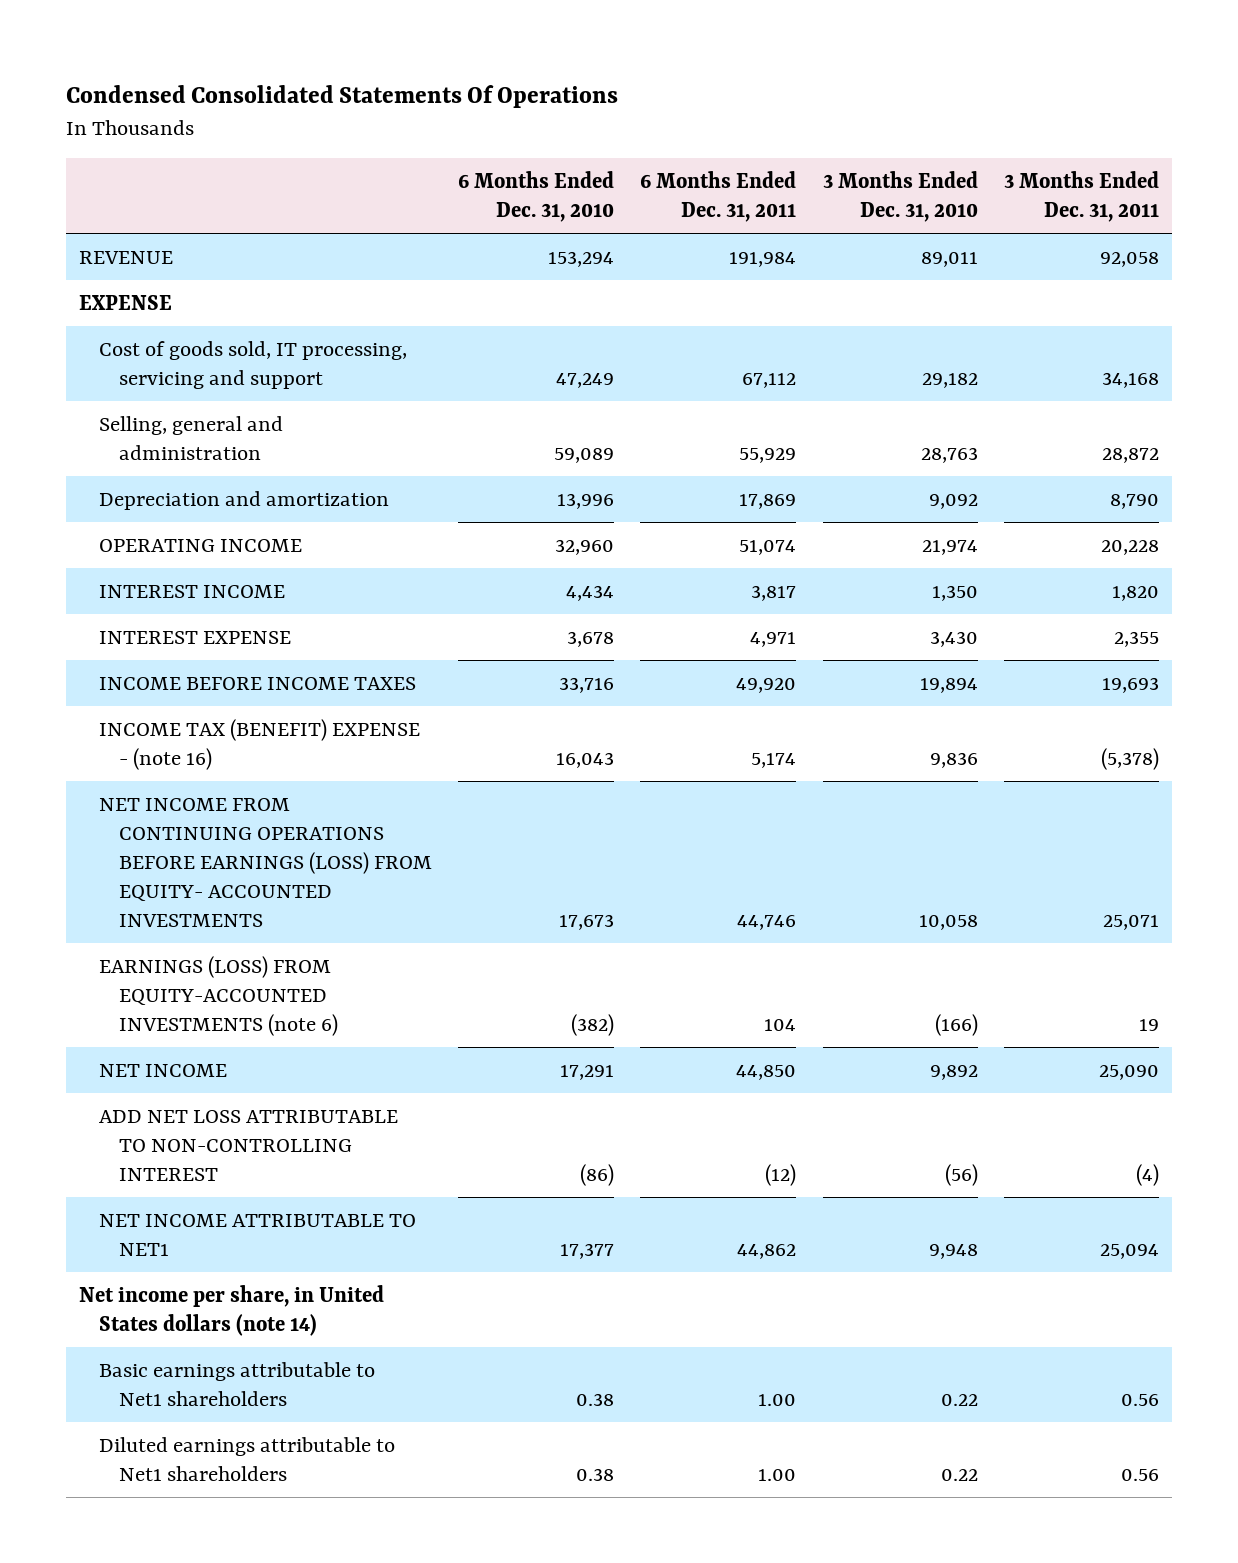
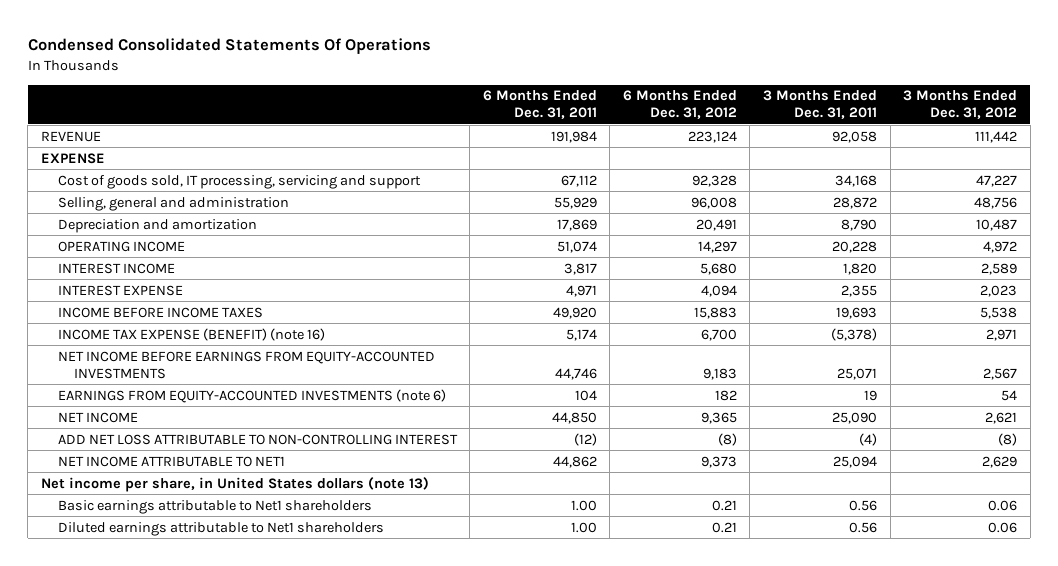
- | 6 Months Ended Dec. 31, 2010 | 6 Months Ended Dec. 31, 2011 | 3 Months Ended Dec. 31, 2010 | 3 Months Ended Dec. 31, 2011
+ | 6 Months Ended Dec. 31, 2011 | 6 Months Ended Dec. 31, 2012 | 3 Months Ended Dec. 31, 2011 | 3 Months Ended Dec. 31, 2012
- INCOME TAX (BENEFIT) EXPENSE - (note 16) | 16,043 | 5,174 | 9,836 | (5,378)
- NET INCOME FROM CONTINUING OPERATIONS BEFORE EARNINGS (LOSS) FROM EQUITY- ACCOUNTED INVESTMENTS | 17,673 | 44,746 | 10,058 | 25,071
- EARNINGS (LOSS) FROM EQUITY-ACCOUNTED INVESTMENTS (note 6) | (382) | 104 | (166) | 19
+ INCOME TAX EXPENSE (BENEFIT) (note 16) | 5,174 | 6,700 | (5,378) | 2,971
+ NET INCOME BEFORE EARNINGS FROM EQUITY-ACCOUNTED INVESTMENTS | 44,746 | 9,183 | 25,071 | 2,567
+ EARNINGS FROM EQUITY-ACCOUNTED INVESTMENTS (note 6) | 104 | 182 | 19 | 54
- Net income per share, in United States dollars (note 14)
+ Net income per share, in United States dollars (note 13)

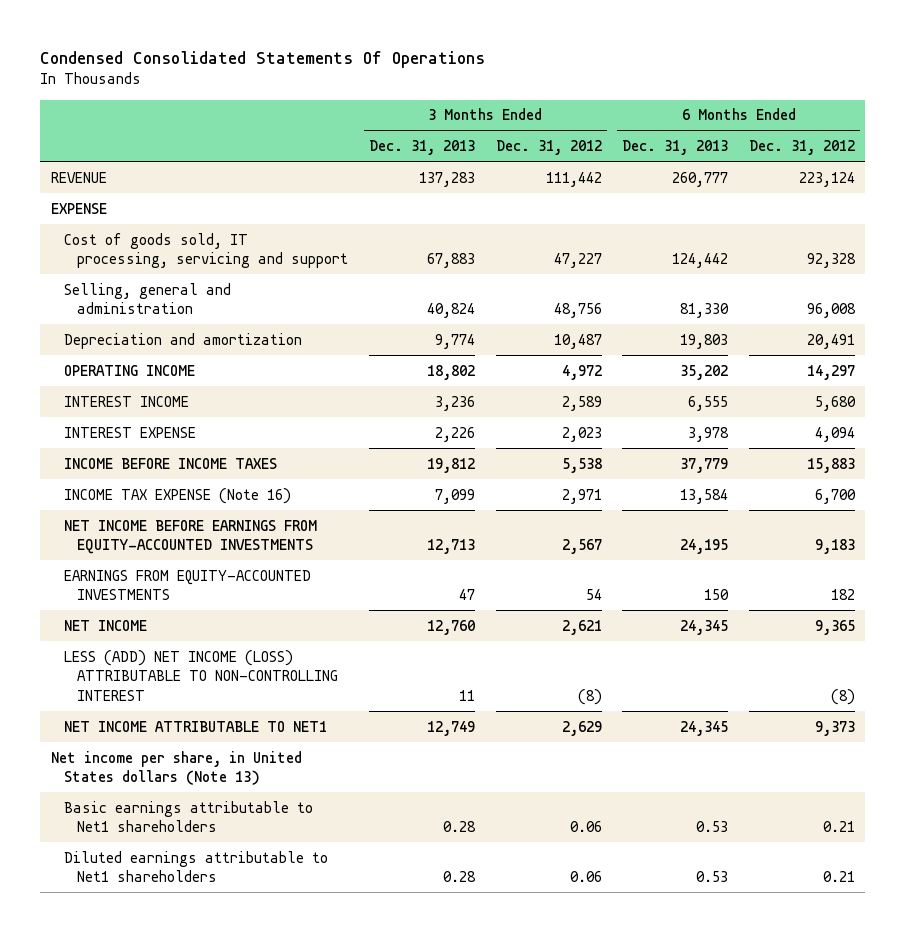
- | 6 Months Ended Dec. 31, 2011 | 6 Months Ended Dec. 31, 2012 | 3 Months Ended Dec. 31, 2011 | 3 Months Ended Dec. 31, 2012
+ | 3 Months Ended Dec. 31, 2013 | 3 Months Ended Dec. 31, 2012 | 6 Months Ended Dec. 31, 2013 | 6 Months Ended Dec. 31, 2012
- INCOME TAX EXPENSE (BENEFIT) (note 16) | 5,174 | 6,700 | (5,378) | 2,971
+ INCOME TAX EXPENSE (Note 16) | 7,099 | 2,971 | 13,584 | 6,700
- EARNINGS FROM EQUITY-ACCOUNTED INVESTMENTS (note 6) | 104 | 182 | 19 | 54
+ EARNINGS FROM EQUITY-ACCOUNTED INVESTMENTS | 47 | 54 | 150 | 182
- ADD NET LOSS ATTRIBUTABLE TO NON-CONTROLLING INTEREST | (12) | (8) | (4) | (8)
+ LESS (ADD) NET INCOME (LOSS) ATTRIBUTABLE TO NON-CONTROLLING INTEREST | 11 | (8) | | (8)
- Net income per share, in United States dollars (note 13)
+ Net income per share, in United States dollars (Note 13)

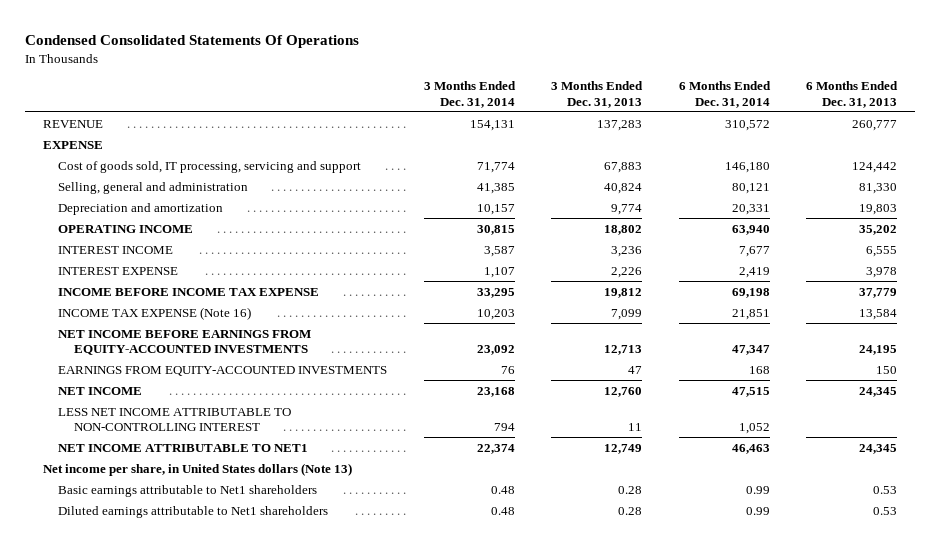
- | 3 Months Ended Dec. 31, 2013 | 3 Months Ended Dec. 31, 2012 | 6 Months Ended Dec. 31, 2013 | 6 Months Ended Dec. 31, 2012
+ | 3 Months Ended Dec. 31, 2014 | 3 Months Ended Dec. 31, 2013 | 6 Months Ended Dec. 31, 2014 | 6 Months Ended Dec. 31, 2013
- INCOME BEFORE INCOME TAXES | 19,812 | 5,538 | 37,779 | 15,883
+ INCOME BEFORE INCOME TAX EXPENSE | 33,295 | 19,812 | 69,198 | 37,779
- LESS (ADD) NET INCOME (LOSS) ATTRIBUTABLE TO NON-CONTROLLING INTEREST | 11 | (8) | | (8)
+ LESS NET INCOME ATTRIBUTABLE TO NON-CONTROLLING INTEREST | 794 | 11 | 1,052 |

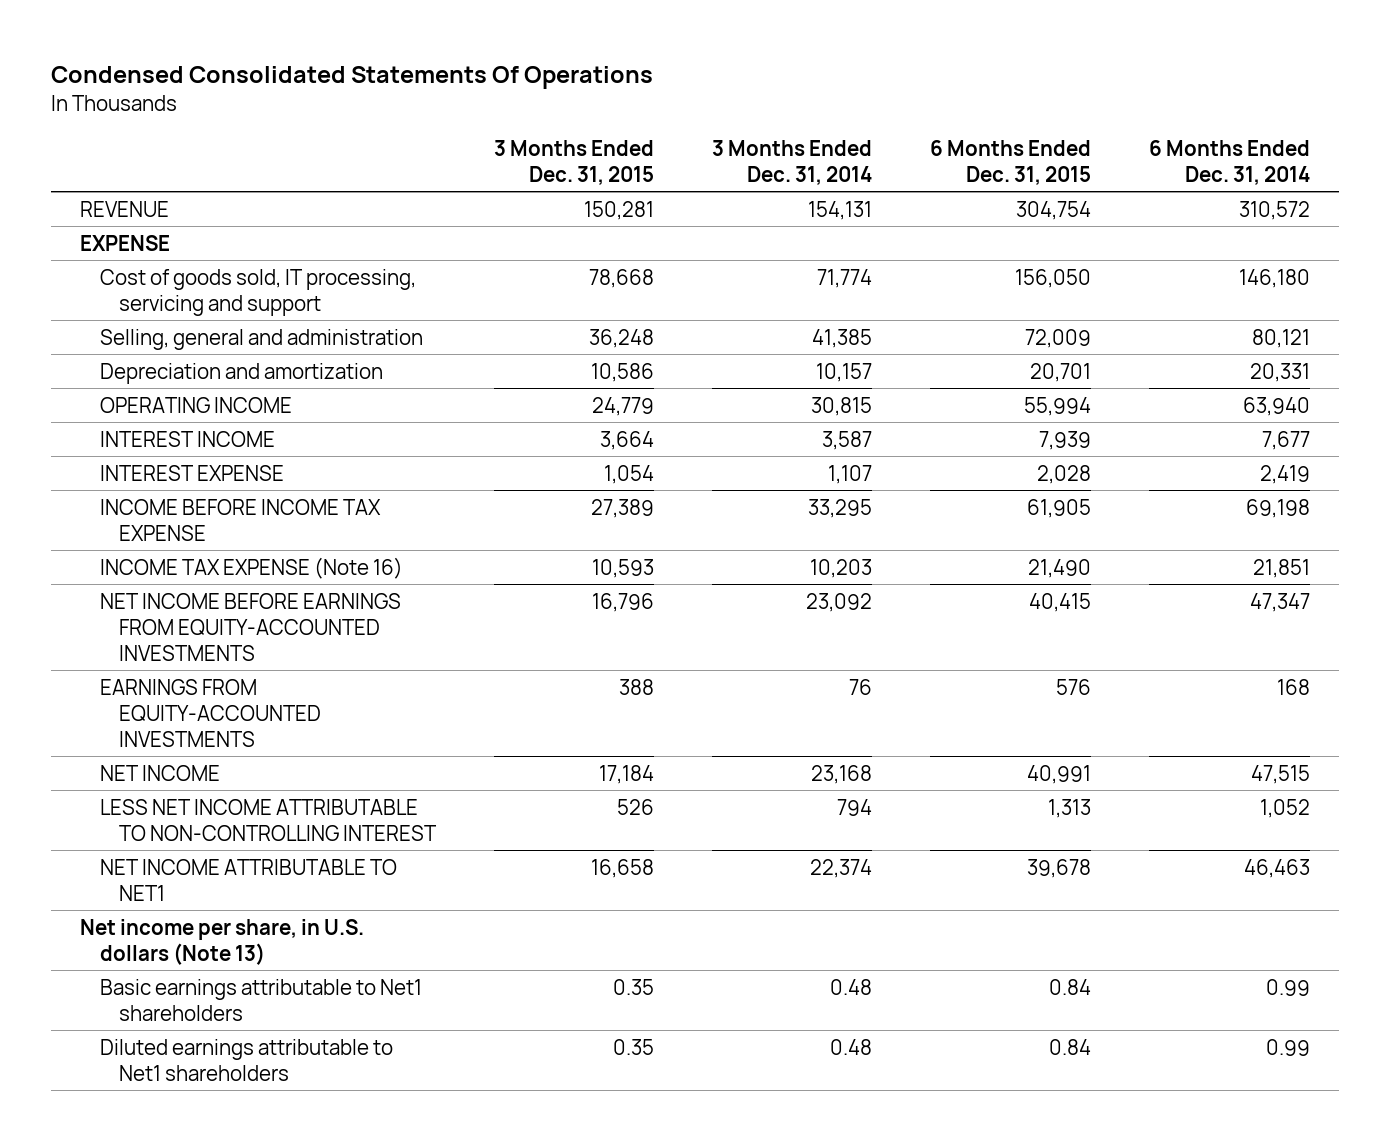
- | 3 Months Ended Dec. 31, 2014 | 3 Months Ended Dec. 31, 2013 | 6 Months Ended Dec. 31, 2014 | 6 Months Ended Dec. 31, 2013
+ | 3 Months Ended Dec. 31, 2015 | 3 Months Ended Dec. 31, 2014 | 6 Months Ended Dec. 31, 2015 | 6 Months Ended Dec. 31, 2014
- Net income per share, in United States dollars (Note 13)
+ Net income per share, in U.S. dollars (Note 13)

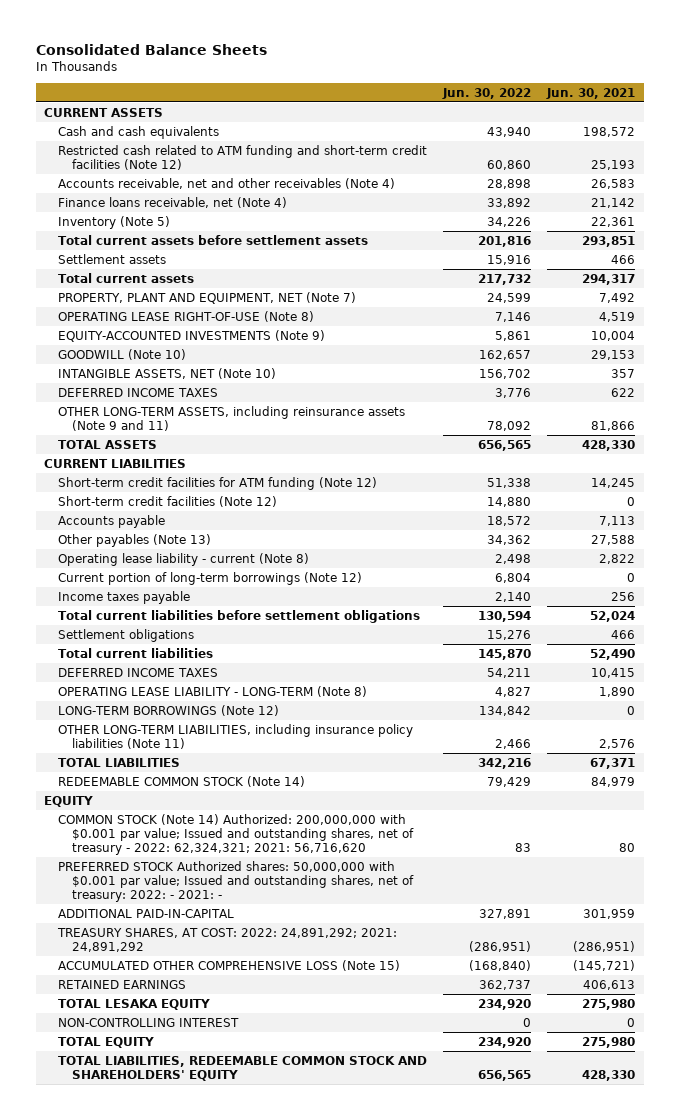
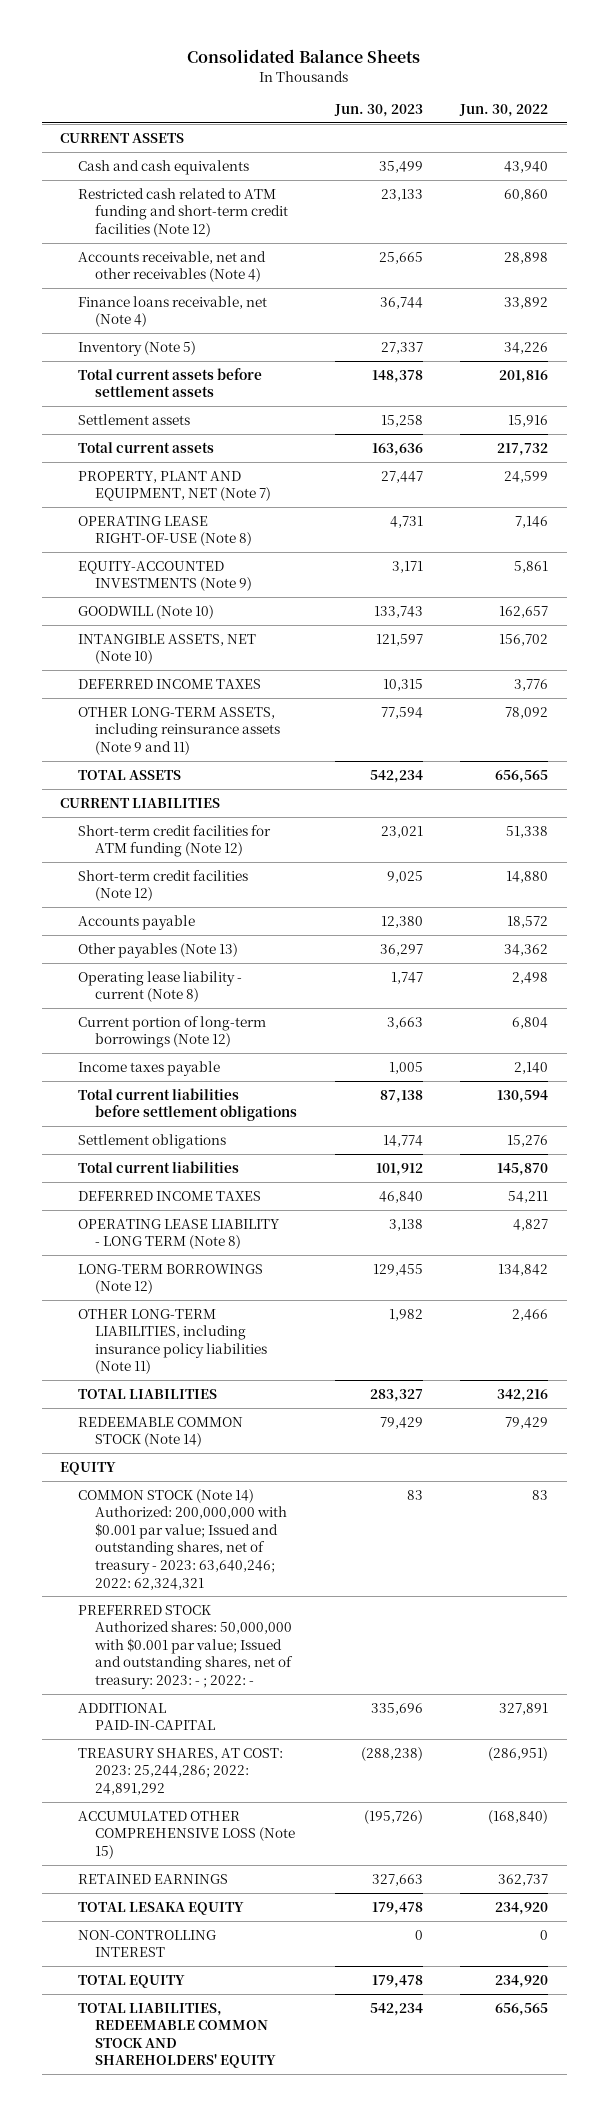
- | Jun. 30, 2022 | Jun. 30, 2021
+ | Jun. 30, 2023 | Jun. 30, 2022
- OPERATING LEASE LIABILITY - LONG-TERM (Note 8) | 4,827 | 1,890
+ OPERATING LEASE LIABILITY - LONG TERM (Note 8) | 3,138 | 4,827
- COMMON STOCK (Note 14) Authorized: 200,000,000 with $0.001 par value; Issued and outstanding shares, net of treasury - 2022: 62,324,321; 2021: 56,716,620 | 83 | 80
- PREFERRED STOCK Authorized shares: 50,000,000 with $0.001 par value; Issued and outstanding shares, net of treasury: 2022: - 2021: -
+ COMMON STOCK (Note 14) Authorized: 200,000,000 with $0.001 par value; Issued and outstanding shares, net of treasury - 2023: 63,640,246; 2022: 62,324,321 | 83 | 83
+ PREFERRED STOCK Authorized shares: 50,000,000 with $0.001 par value; Issued and outstanding shares, net of treasury: 2023: - ; 2022: -
- TREASURY SHARES, AT COST: 2022: 24,891,292; 2021: 24,891,292 | (286,951) | (286,951)
+ TREASURY SHARES, AT COST: 2023: 25,244,286; 2022: 24,891,292 | (288,238) | (286,951)

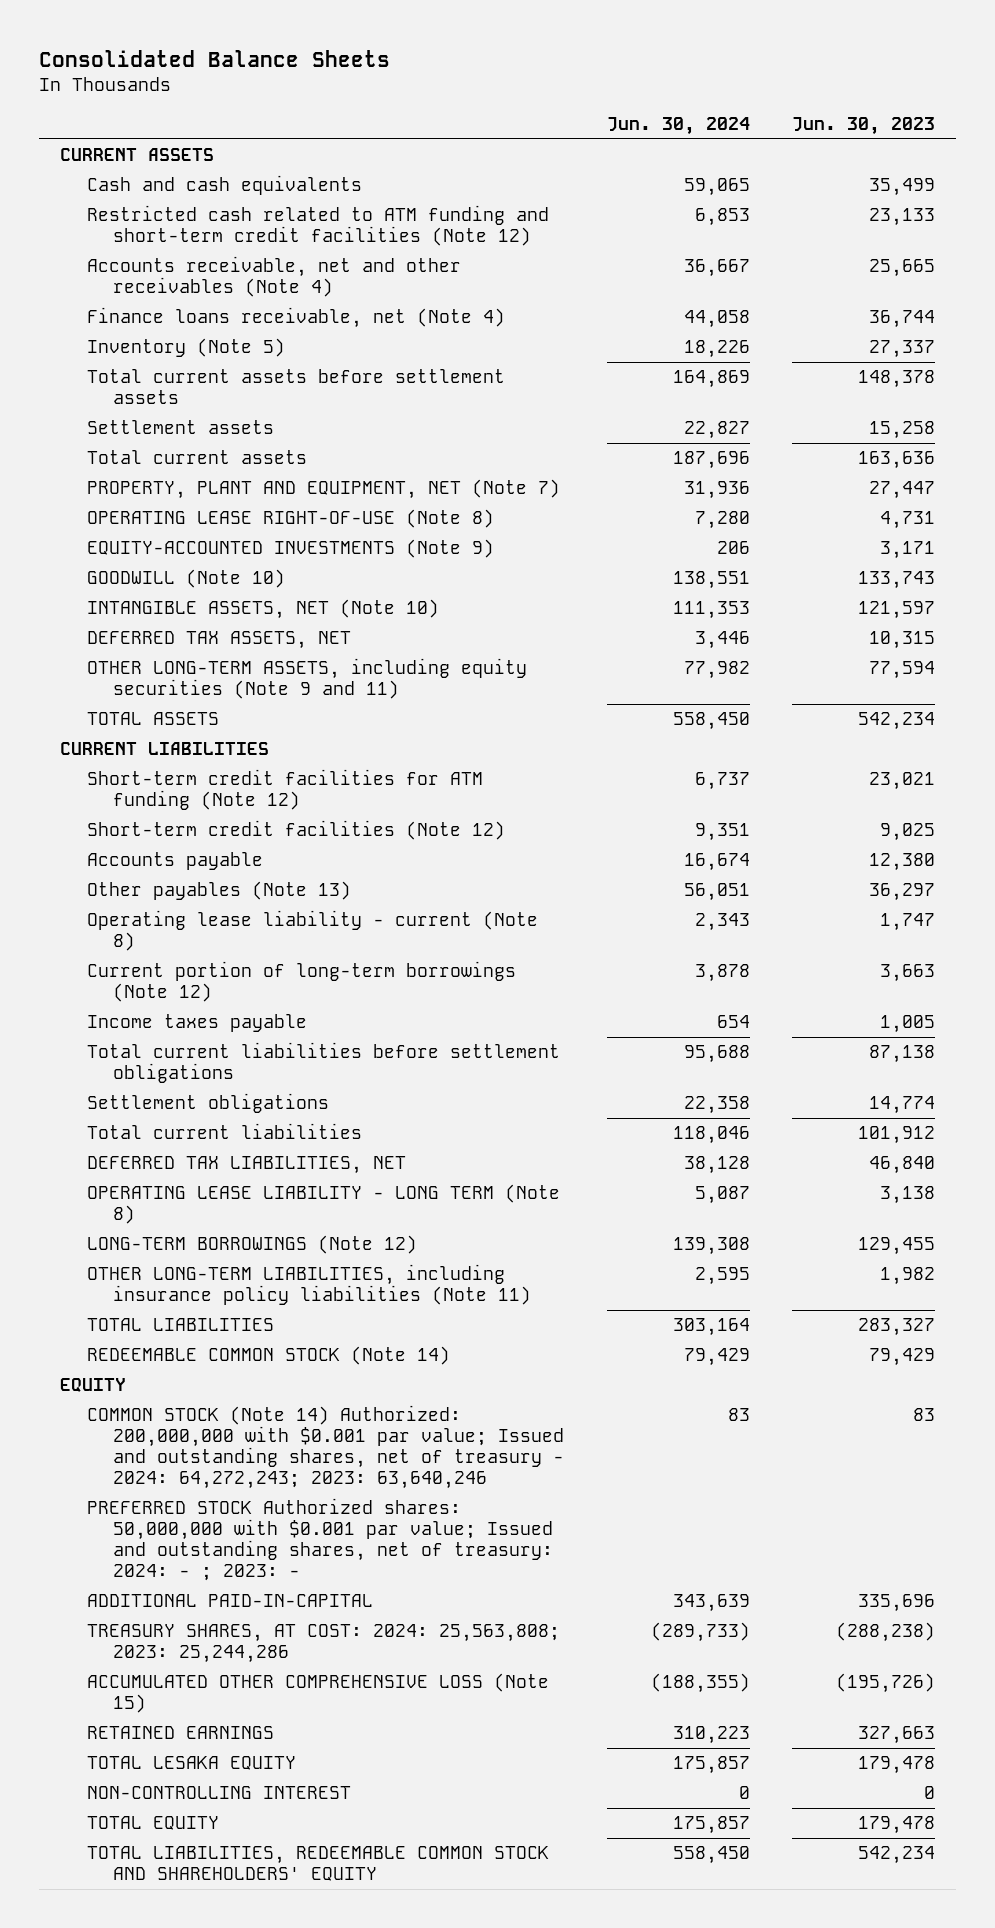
- | Jun. 30, 2023 | Jun. 30, 2022
+ | Jun. 30, 2024 | Jun. 30, 2023
- DEFERRED INCOME TAXES | 10,315 | 3,776
- OTHER LONG-TERM ASSETS, including reinsurance assets (Note 9 and 11) | 77,594 | 78,092
+ DEFERRED TAX ASSETS, NET | 3,446 | 10,315
+ OTHER LONG-TERM ASSETS, including equity securities (Note 9 and 11) | 77,982 | 77,594
- DEFERRED INCOME TAXES | 46,840 | 54,211
+ DEFERRED TAX LIABILITIES, NET | 38,128 | 46,840
- COMMON STOCK (Note 14) Authorized: 200,000,000 with $0.001 par value; Issued and outstanding shares, net of treasury - 2023: 63,640,246; 2022: 62,324,321 | 83 | 83
- PREFERRED STOCK Authorized shares: 50,000,000 with $0.001 par value; Issued and outstanding shares, net of treasury: 2023: - ; 2022: -
+ COMMON STOCK (Note 14) Authorized: 200,000,000 with $0.001 par value; Issued and outstanding shares, net of treasury - 2024: 64,272,243; 2023: 63,640,246 | 83 | 83
+ PREFERRED STOCK Authorized shares: 50,000,000 with $0.001 par value; Issued and outstanding shares, net of treasury: 2024: - ; 2023: -
- TREASURY SHARES, AT COST: 2023: 25,244,286; 2022: 24,891,292 | (288,238) | (286,951)
+ TREASURY SHARES, AT COST: 2024: 25,563,808; 2023: 25,244,286 | (289,733) | (288,238)

